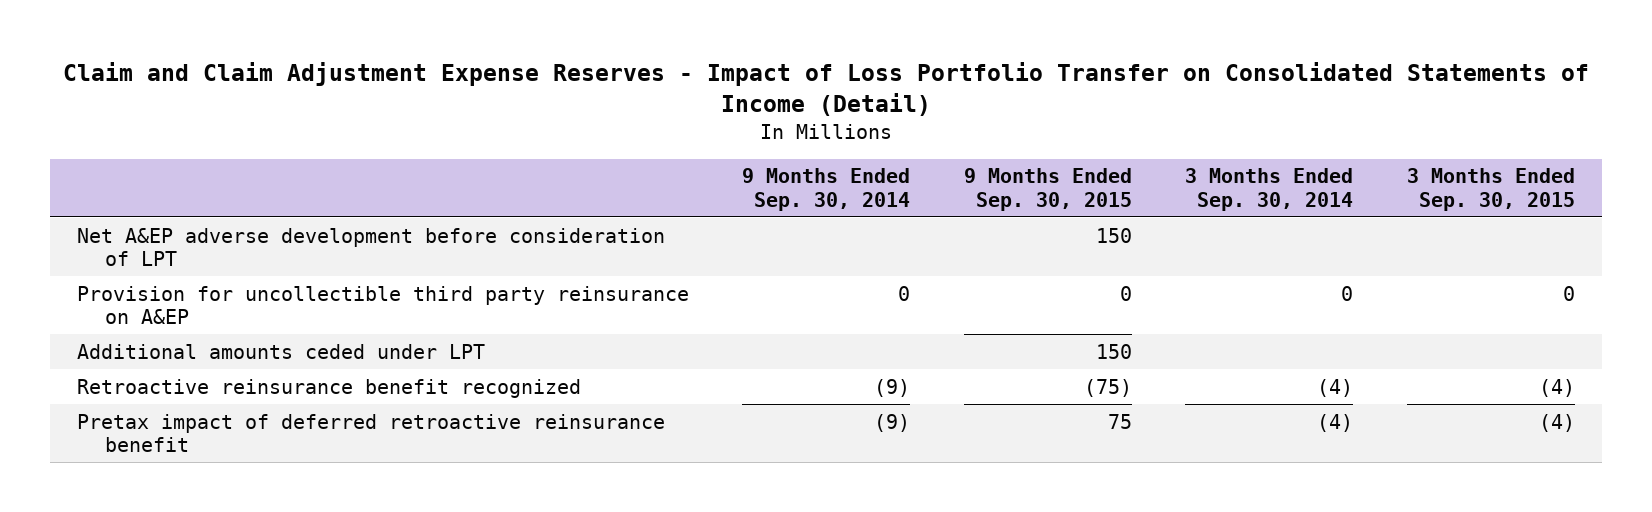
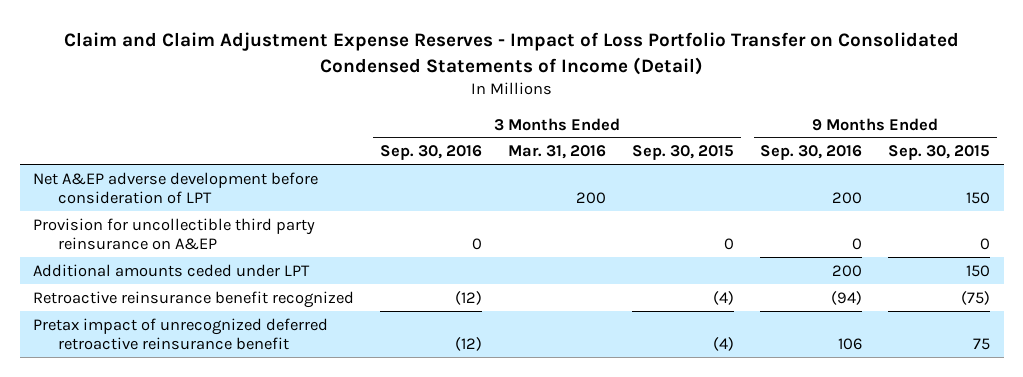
- Claim and Claim Adjustment Expense Reserves - Impact of Loss Portfolio Transfer on Consolidated Statements of Income (Detail)
+ Claim and Claim Adjustment Expense Reserves - Impact of Loss Portfolio Transfer on Consolidated Condensed Statements of Income (Detail)
- | 9 Months Ended Sep. 30, 2014 | 9 Months Ended Sep. 30, 2015 | 3 Months Ended Sep. 30, 2014 | 3 Months Ended Sep. 30, 2015
+ | 3 Months Ended Sep. 30, 2016 | 3 Months Ended Mar. 31, 2016 | 3 Months Ended Sep. 30, 2015 | 9 Months Ended Sep. 30, 2016 | 9 Months Ended Sep. 30, 2015
- Pretax impact of deferred retroactive reinsurance benefit | (9) | 75 | (4) | (4)
+ Pretax impact of unrecognized deferred retroactive reinsurance benefit | (12) | | (4) | 106 | 75

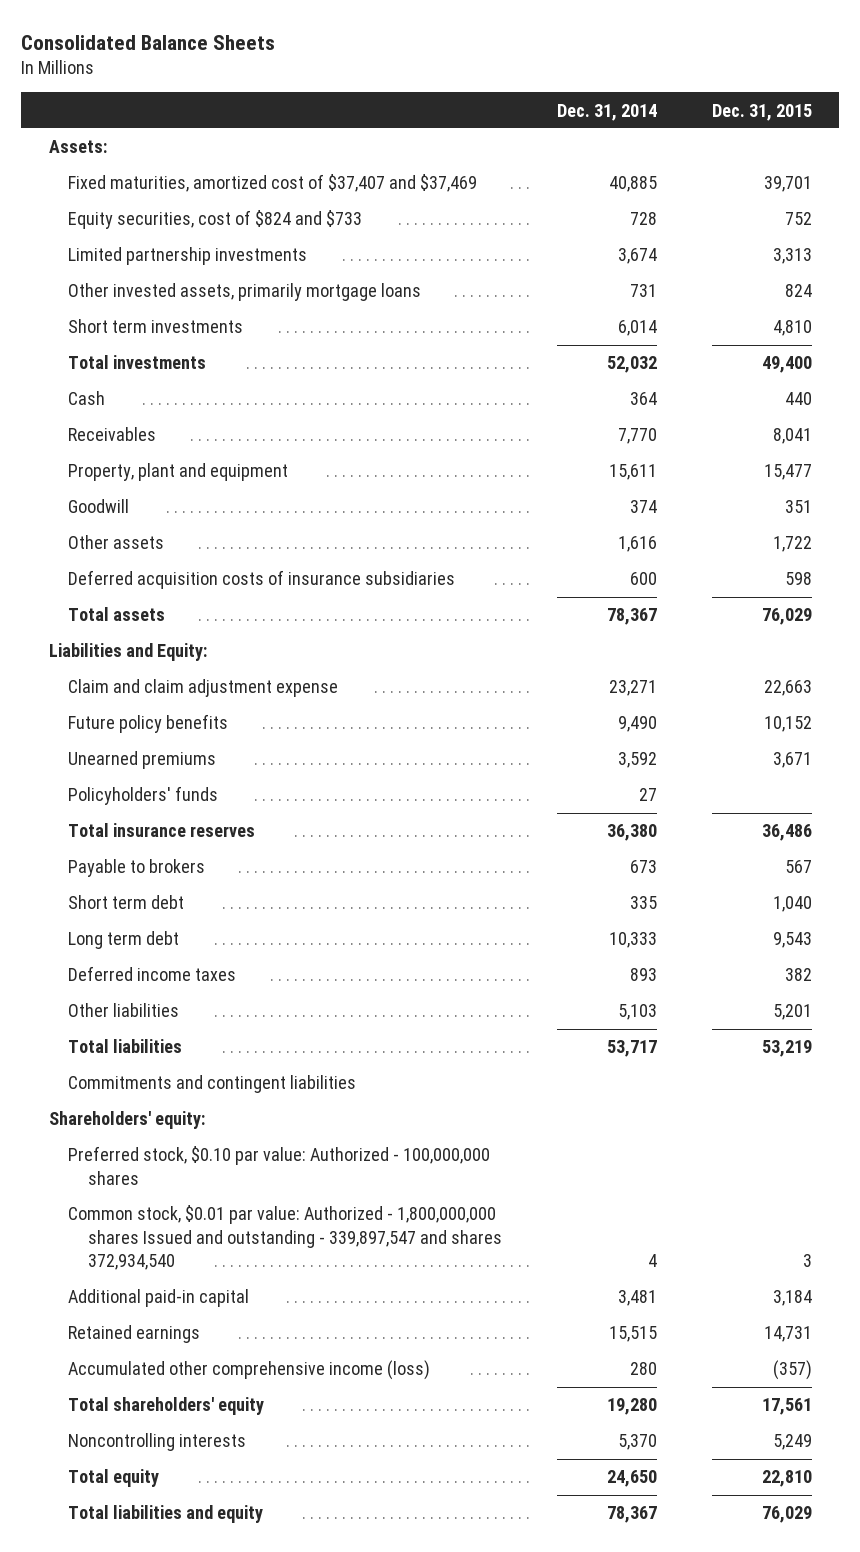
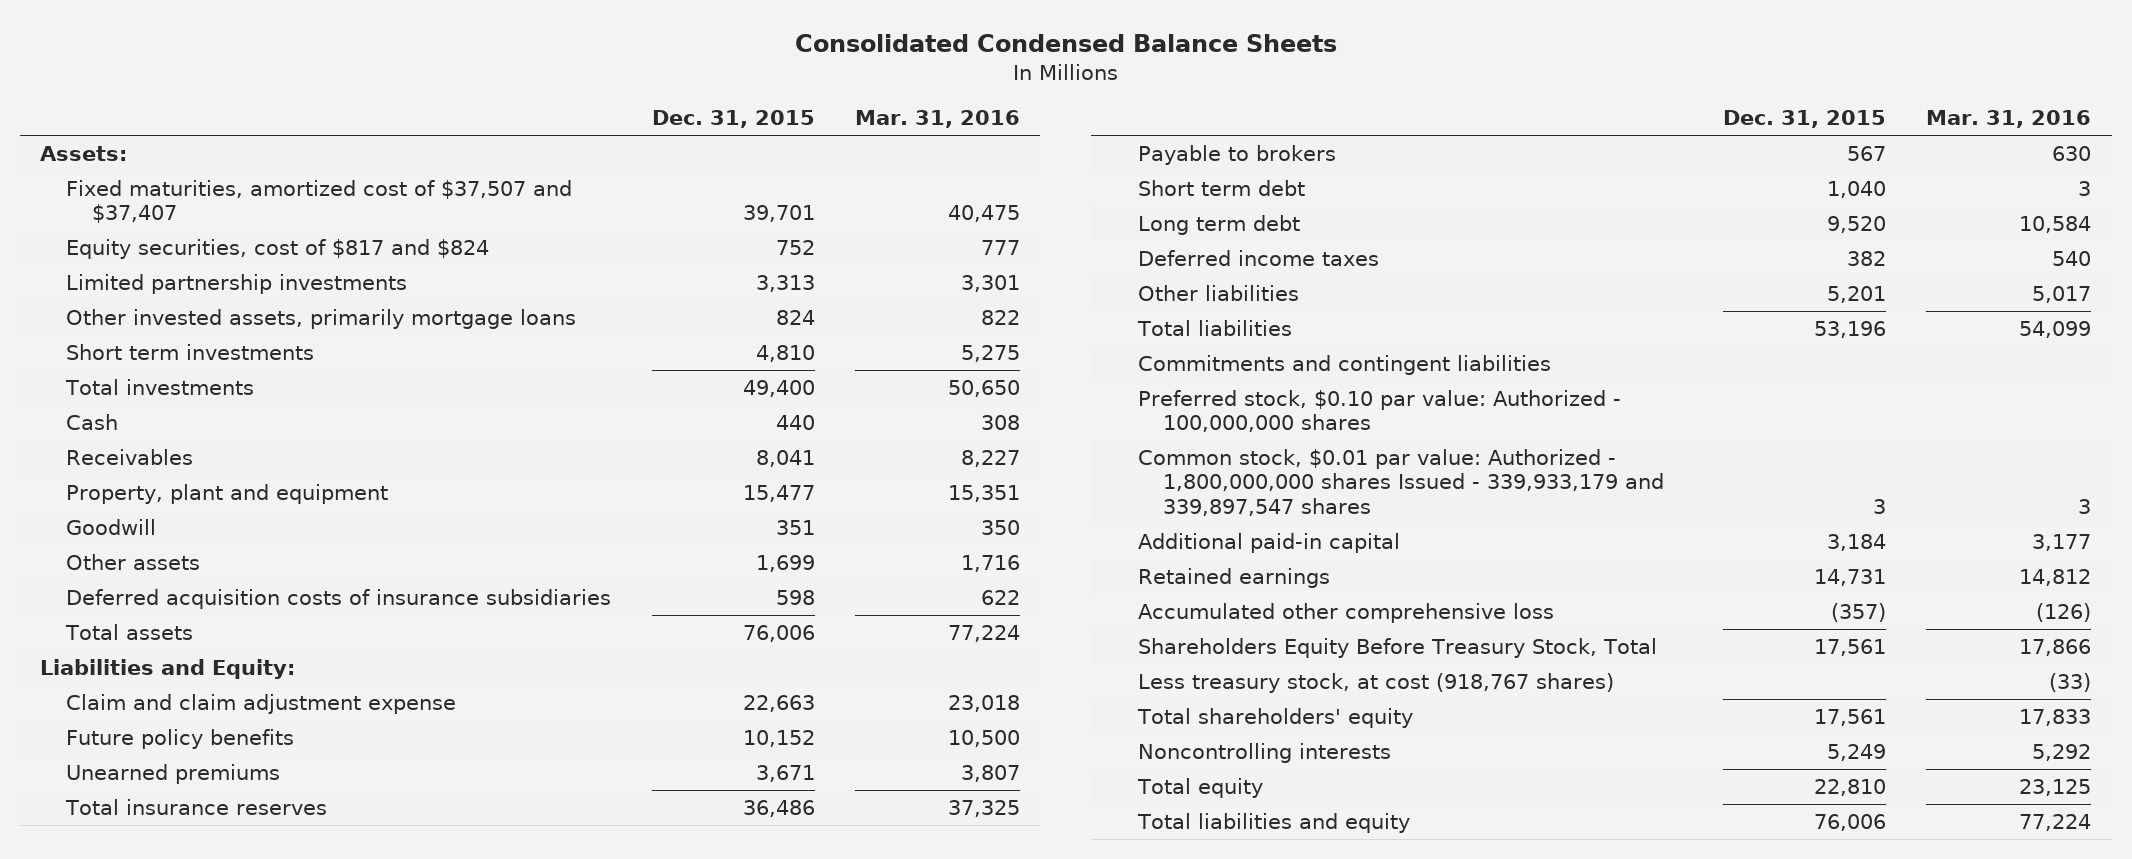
- Consolidated Balance Sheets
+ Consolidated Condensed Balance Sheets
- | Dec. 31, 2014 | Dec. 31, 2015
+ | Dec. 31, 2015 | Mar. 31, 2016
- Fixed maturities, amortized cost of $37,407 and $37,469 | 40,885 | 39,701
- Equity securities, cost of $824 and $733 | 728 | 752
+ Fixed maturities, amortized cost of $37,507 and $37,407 | 39,701 | 40,475
+ Equity securities, cost of $817 and $824 | 752 | 777
- Other assets | 1,616 | 1,722
+ Other assets | 1,699 | 1,716
- Total assets | 78,367 | 76,029
+ Total assets | 76,006 | 77,224
- Policyholders' funds | 27 |
- Long term debt | 10,333 | 9,543
+ Long term debt | 9,520 | 10,584
- Total liabilities | 53,717 | 53,219
+ Total liabilities | 53,196 | 54,099
- Shareholders' equity:
- Common stock, $0.01 par value: Authorized - 1,800,000,000 shares Issued and outstanding - 339,897,547 and shares 372,934,540 | 4 | 3
+ Common stock, $0.01 par value: Authorized - 1,800,000,000 shares Issued - 339,933,179 and 339,897,547 shares | 3 | 3
- Accumulated other comprehensive income (loss) | 280 | (357)
+ Accumulated other comprehensive loss | (357) | (126)
+ Shareholders Equity Before Treasury Stock, Total | 17,561 | 17,866
+ Less treasury stock, at cost (918,767 shares) | | (33)
- Total liabilities and equity | 78,367 | 76,029
+ Total liabilities and equity | 76,006 | 77,224

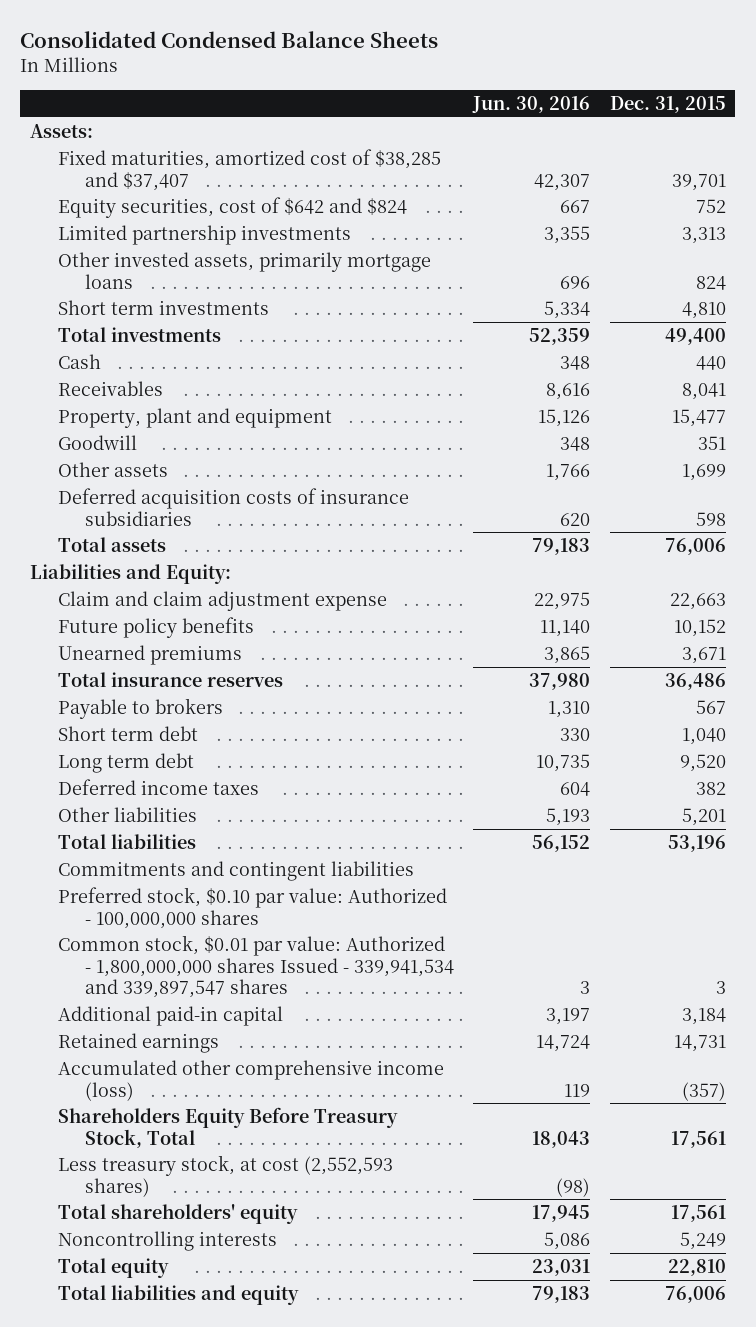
- | Dec. 31, 2015 | Mar. 31, 2016
+ | Jun. 30, 2016 | Dec. 31, 2015
- Fixed maturities, amortized cost of $37,507 and $37,407 | 39,701 | 40,475
- Equity securities, cost of $817 and $824 | 752 | 777
+ Fixed maturities, amortized cost of $38,285 and $37,407 | 42,307 | 39,701
+ Equity securities, cost of $642 and $824 | 667 | 752
- Common stock, $0.01 par value: Authorized - 1,800,000,000 shares Issued - 339,933,179 and 339,897,547 shares | 3 | 3
+ Common stock, $0.01 par value: Authorized - 1,800,000,000 shares Issued - 339,941,534 and 339,897,547 shares | 3 | 3
- Accumulated other comprehensive loss | (357) | (126)
+ Accumulated other comprehensive income (loss) | 119 | (357)
- Less treasury stock, at cost (918,767 shares) | | (33)
+ Less treasury stock, at cost (2,552,593 shares) | (98) |

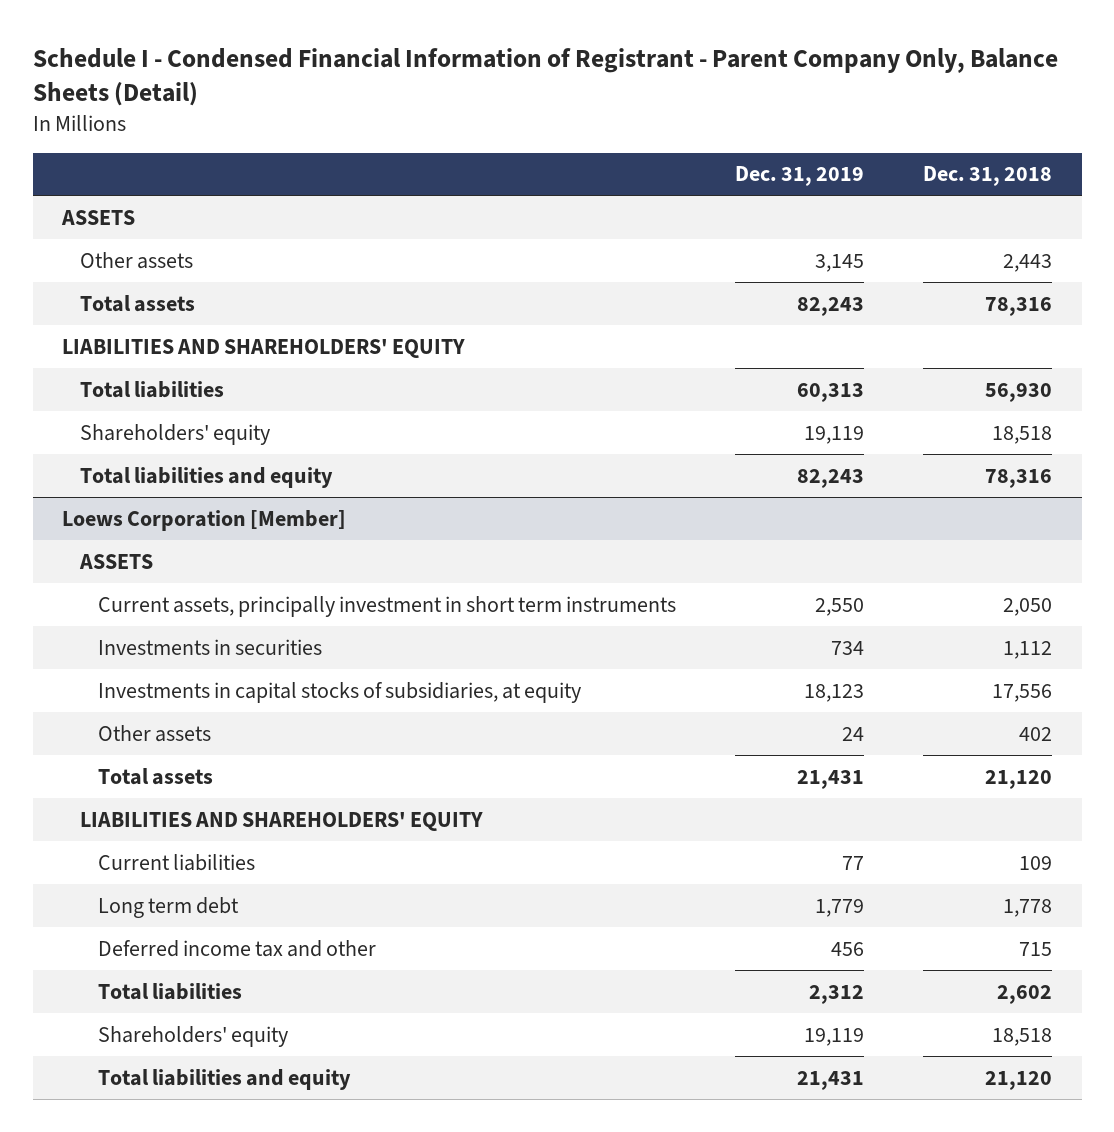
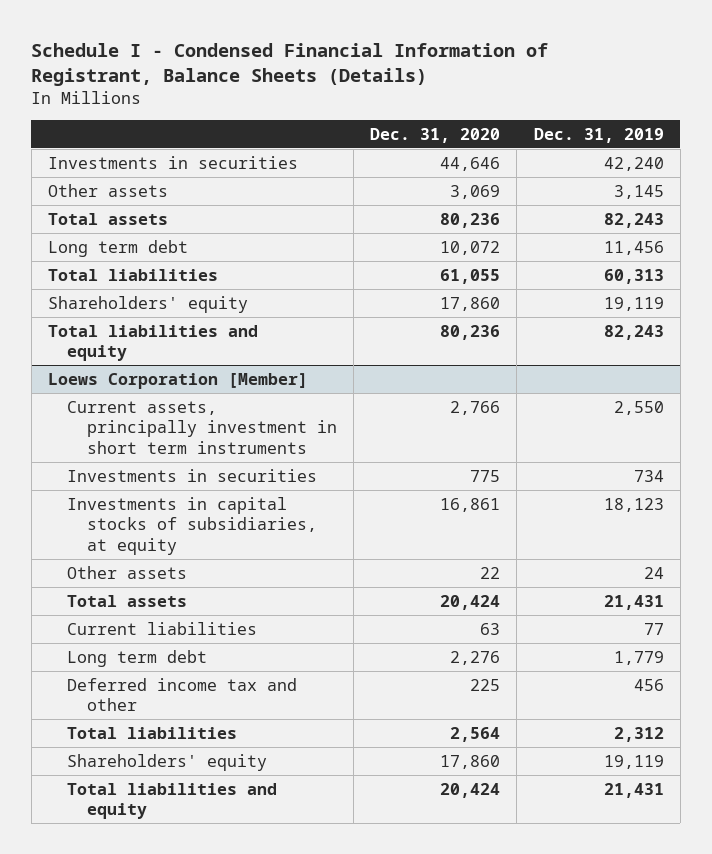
- Schedule I - Condensed Financial Information of Registrant - Parent Company Only, Balance Sheets (Detail)
+ Schedule I - Condensed Financial Information of Registrant, Balance Sheets (Details)
- | Dec. 31, 2019 | Dec. 31, 2018
+ | Dec. 31, 2020 | Dec. 31, 2019
- ASSETS
+ Investments in securities | 44,646 | 42,240
- LIABILITIES AND SHAREHOLDERS' EQUITY
+ Long term debt | 10,072 | 11,456
@ Loews Corporation [Member]
- ASSETS
- LIABILITIES AND SHAREHOLDERS' EQUITY

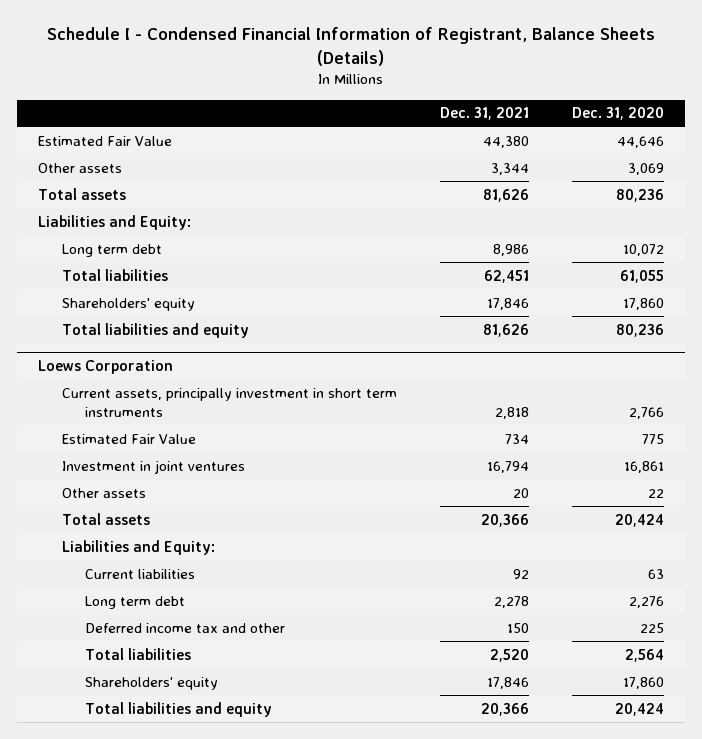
- | Dec. 31, 2020 | Dec. 31, 2019
+ | Dec. 31, 2021 | Dec. 31, 2020
- Investments in securities | 44,646 | 42,240
+ Estimated Fair Value | 44,380 | 44,646
+ Liabilities and Equity:
- Loews Corporation [Member]
+ Loews Corporation
- Investments in securities | 775 | 734
- Investments in capital stocks of subsidiaries, at equity | 16,861 | 18,123
+ Estimated Fair Value | 734 | 775
+ Investment in joint ventures | 16,794 | 16,861
+ Liabilities and Equity:

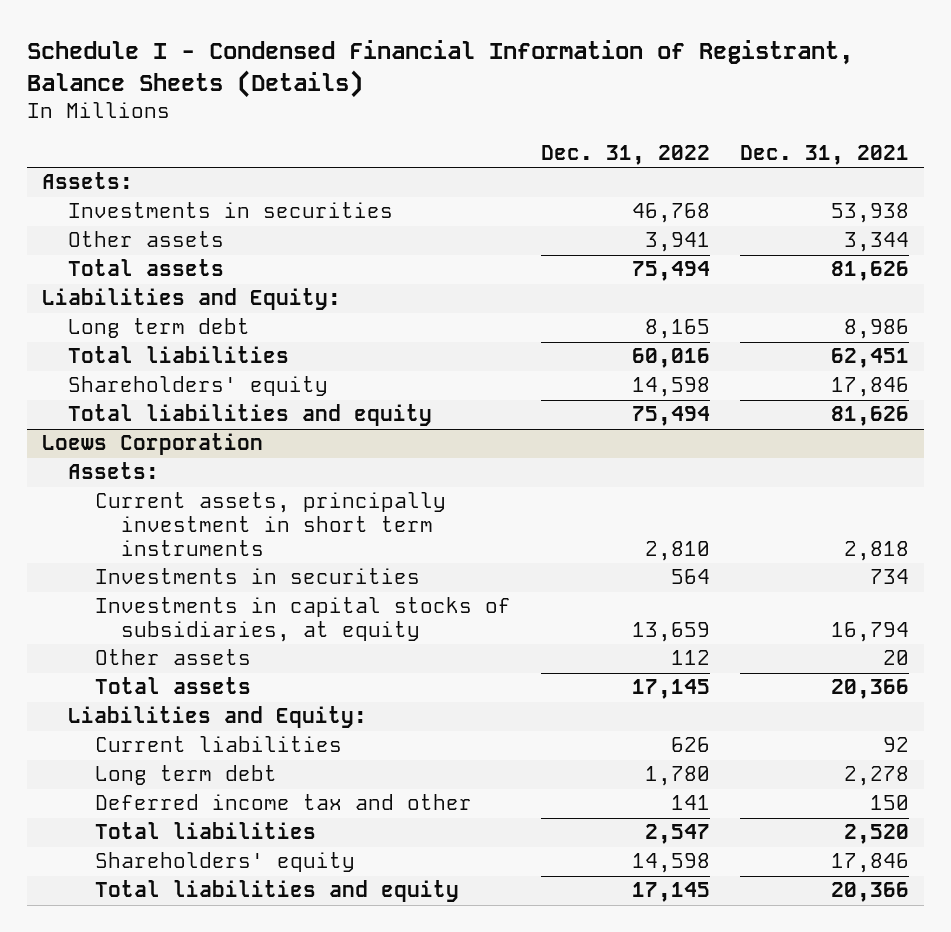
- | Dec. 31, 2021 | Dec. 31, 2020
+ | Dec. 31, 2022 | Dec. 31, 2021
- Estimated Fair Value | 44,380 | 44,646
+ Assets:
+ Investments in securities | 46,768 | 53,938
@ Loews Corporation
+ Assets:
- Estimated Fair Value | 734 | 775
- Investment in joint ventures | 16,794 | 16,861
+ Investments in securities | 564 | 734
+ Investments in capital stocks of subsidiaries, at equity | 13,659 | 16,794

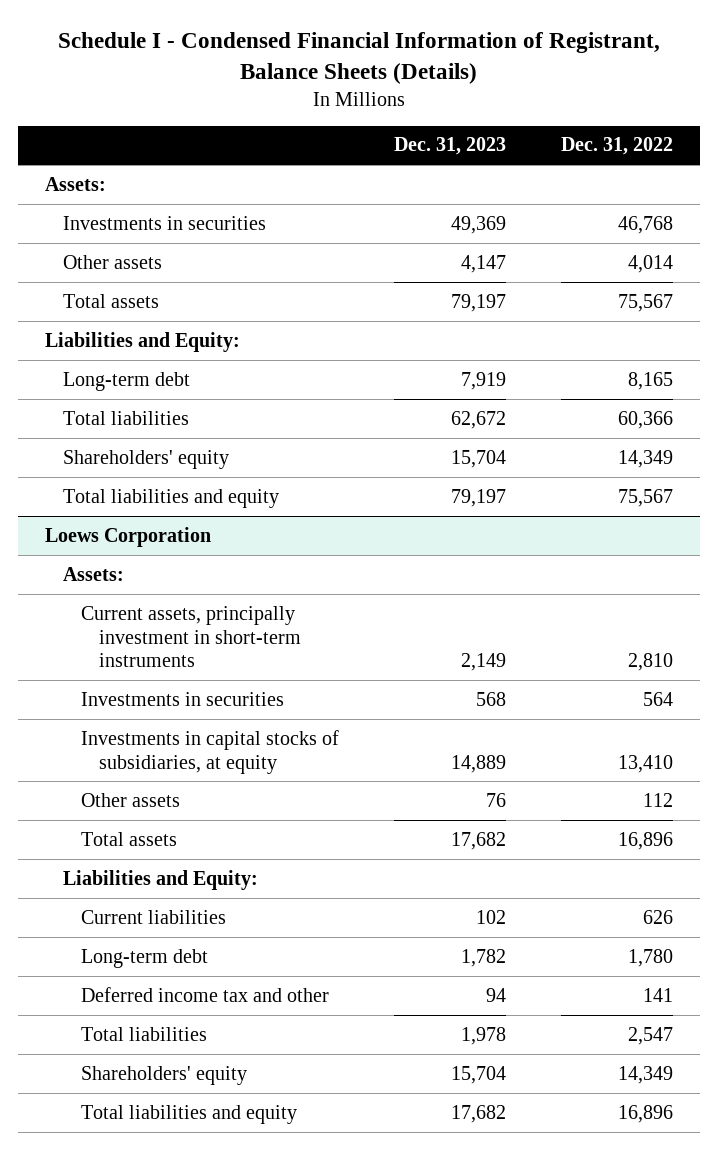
- | Dec. 31, 2022 | Dec. 31, 2021
+ | Dec. 31, 2023 | Dec. 31, 2022
- Other assets | 3,941 | 3,344
- Total assets | 75,494 | 81,626
+ Other assets | 4,147 | 4,014
+ Total assets | 79,197 | 75,567
- Long term debt | 8,165 | 8,986
- Total liabilities | 60,016 | 62,451
- Shareholders' equity | 14,598 | 17,846
- Total liabilities and equity | 75,494 | 81,626
+ Long-term debt | 7,919 | 8,165
+ Total liabilities | 62,672 | 60,366
+ Shareholders' equity | 15,704 | 14,349
+ Total liabilities and equity | 79,197 | 75,567
@ Loews Corporation
- Current assets, principally investment in short term instruments | 2,810 | 2,818
+ Current assets, principally investment in short-term instruments | 2,149 | 2,810
- Investments in capital stocks of subsidiaries, at equity | 13,659 | 16,794
+ Investments in capital stocks of subsidiaries, at equity | 14,889 | 13,410
- Total assets | 17,145 | 20,366
+ Total assets | 17,682 | 16,896
- Long term debt | 1,780 | 2,278
+ Long-term debt | 1,782 | 1,780
- Shareholders' equity | 14,598 | 17,846
- Total liabilities and equity | 17,145 | 20,366
+ Shareholders' equity | 15,704 | 14,349
+ Total liabilities and equity | 17,682 | 16,896

